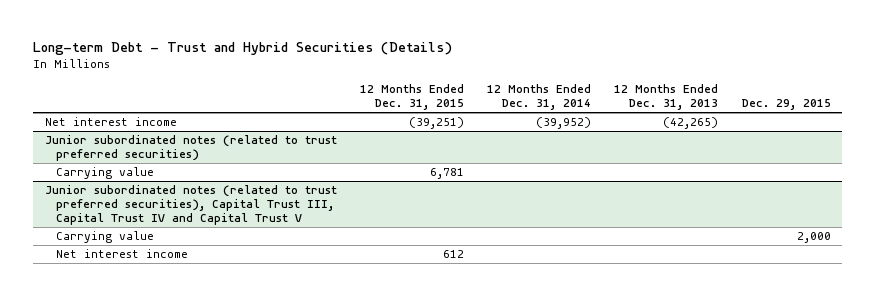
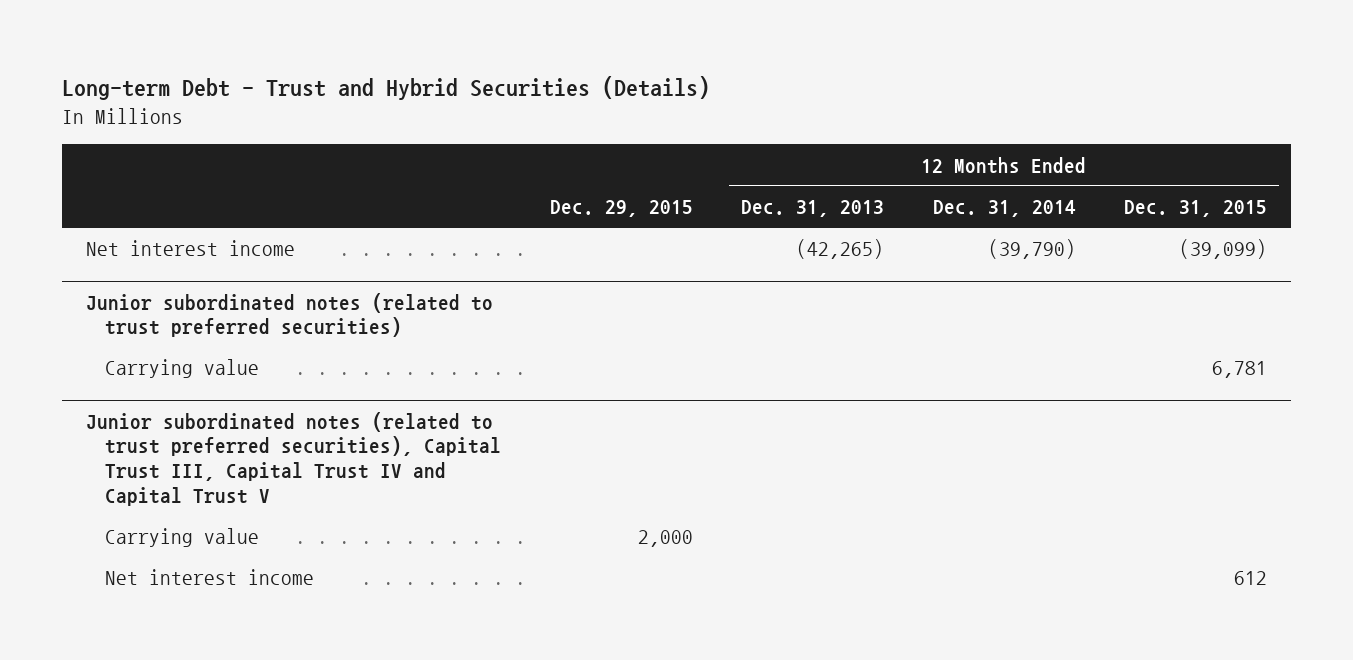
- | 12 Months Ended Dec. 31, 2015 | 12 Months Ended Dec. 31, 2014 | 12 Months Ended Dec. 31, 2013 | Dec. 29, 2015
+ | Dec. 29, 2015 | 12 Months Ended Dec. 31, 2013 | 12 Months Ended Dec. 31, 2014 | 12 Months Ended Dec. 31, 2015
- Net interest income | (39,251) | (39,952) | (42,265) |
+ Net interest income | | (42,265) | (39,790) | (39,099)

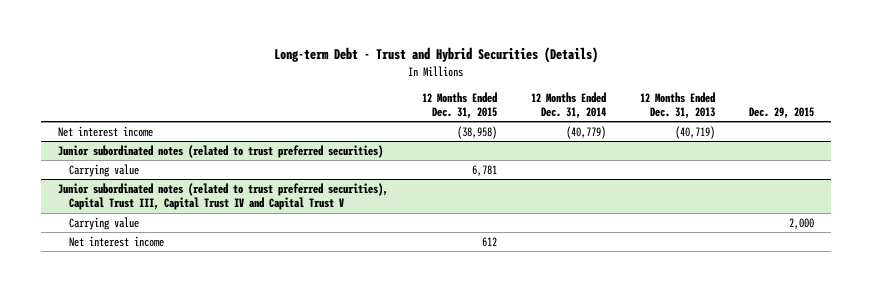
- | Dec. 29, 2015 | 12 Months Ended Dec. 31, 2013 | 12 Months Ended Dec. 31, 2014 | 12 Months Ended Dec. 31, 2015
+ | 12 Months Ended Dec. 31, 2015 | 12 Months Ended Dec. 31, 2014 | 12 Months Ended Dec. 31, 2013 | Dec. 29, 2015
- Net interest income | | (42,265) | (39,790) | (39,099)
+ Net interest income | (38,958) | (40,779) | (40,719) |

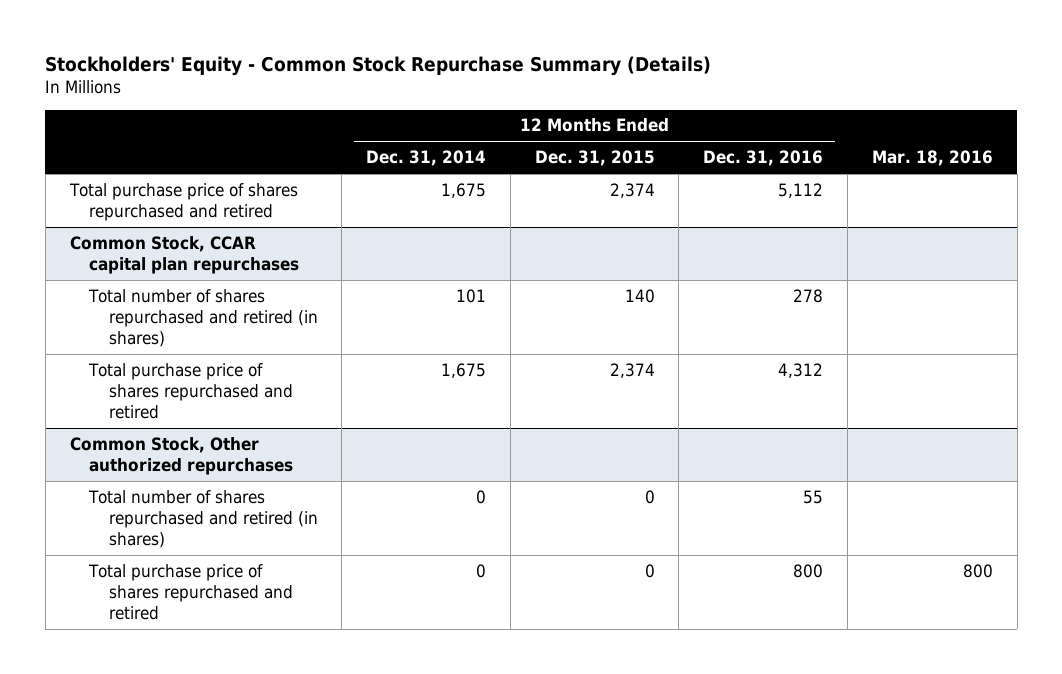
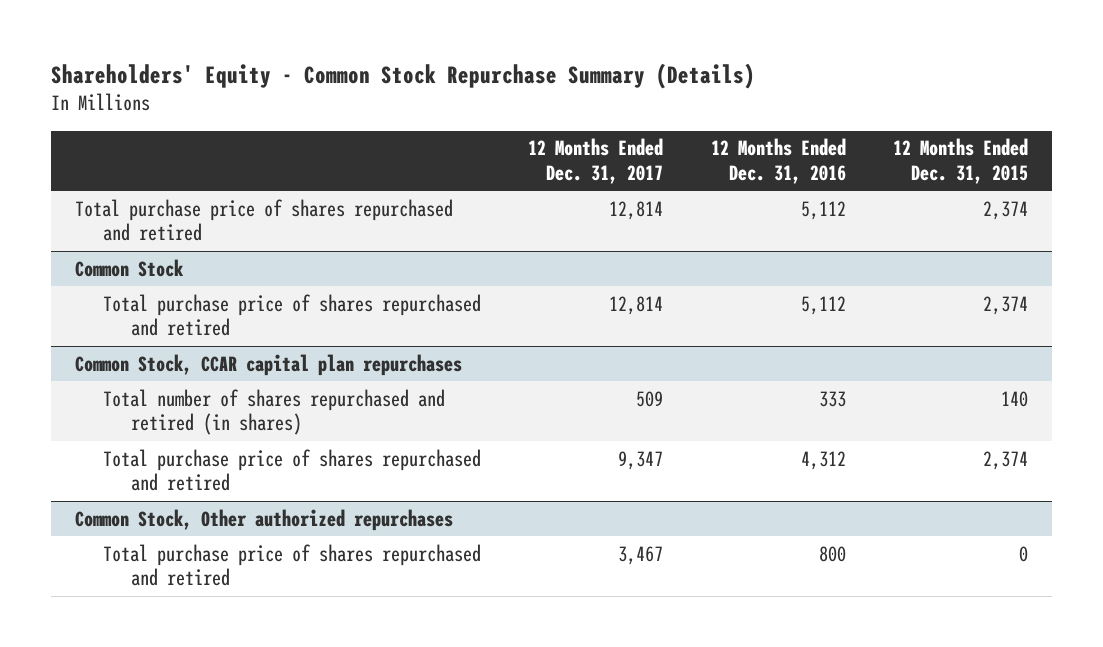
- Stockholders' Equity - Common Stock Repurchase Summary (Details)
+ Shareholders' Equity - Common Stock Repurchase Summary (Details)
- | 12 Months Ended Dec. 31, 2014 | 12 Months Ended Dec. 31, 2015 | 12 Months Ended Dec. 31, 2016 | Mar. 18, 2016
+ | 12 Months Ended Dec. 31, 2017 | 12 Months Ended Dec. 31, 2016 | 12 Months Ended Dec. 31, 2015
+ Common Stock
+ Total purchase price of shares repurchased and retired | 12,814 | 5,112 | 2,374
@ Common Stock, CCAR capital plan repurchases
- Total number of shares repurchased and retired (in shares) | 101 | 140 | 278 |
+ Total number of shares repurchased and retired (in shares) | 509 | 333 | 140
@ Common Stock, Other authorized repurchases
- Total number of shares repurchased and retired (in shares) | 0 | 0 | 55 |

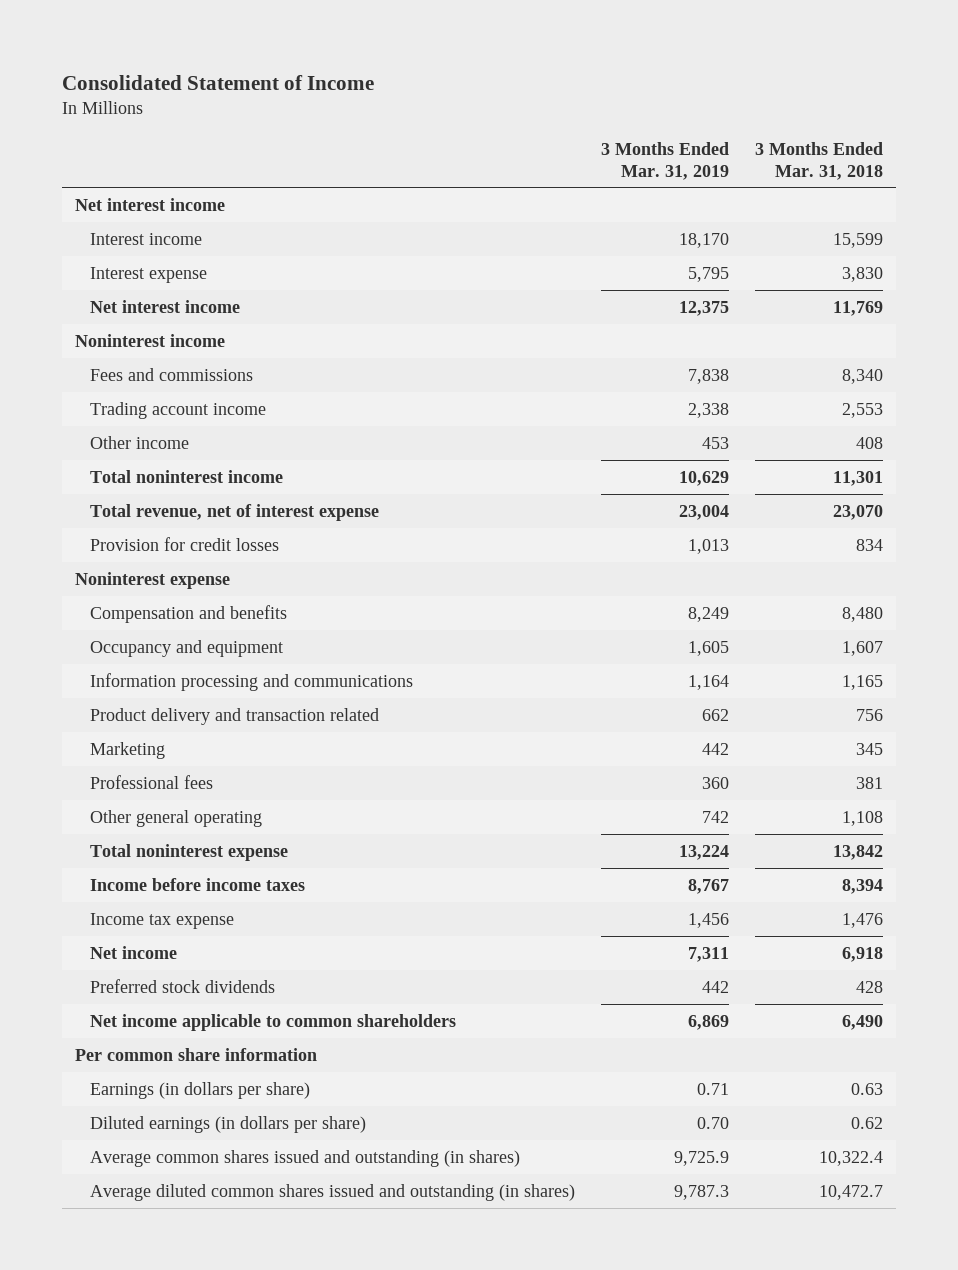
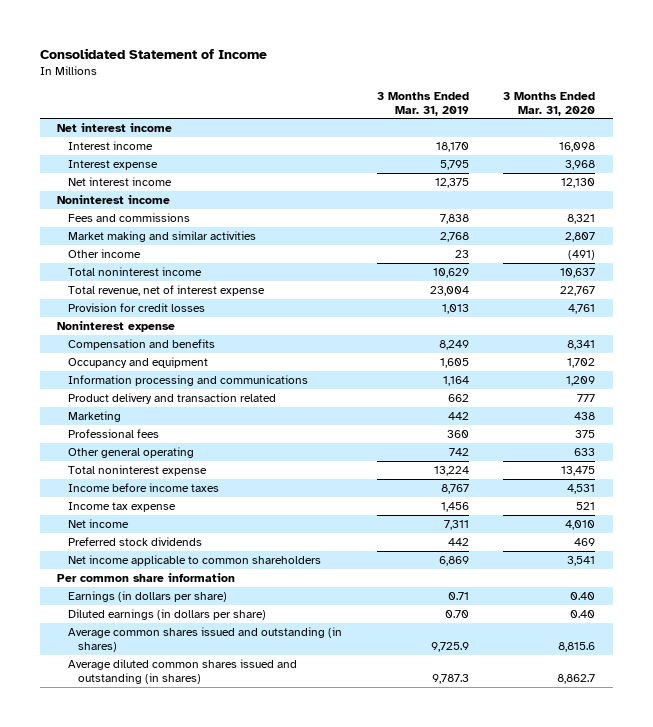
- | 3 Months Ended Mar. 31, 2019 | 3 Months Ended Mar. 31, 2018
+ | 3 Months Ended Mar. 31, 2019 | 3 Months Ended Mar. 31, 2020
- Trading account income | 2,338 | 2,553
- Other income | 453 | 408
+ Market making and similar activities | 2,768 | 2,807
+ Other income | 23 | (491)

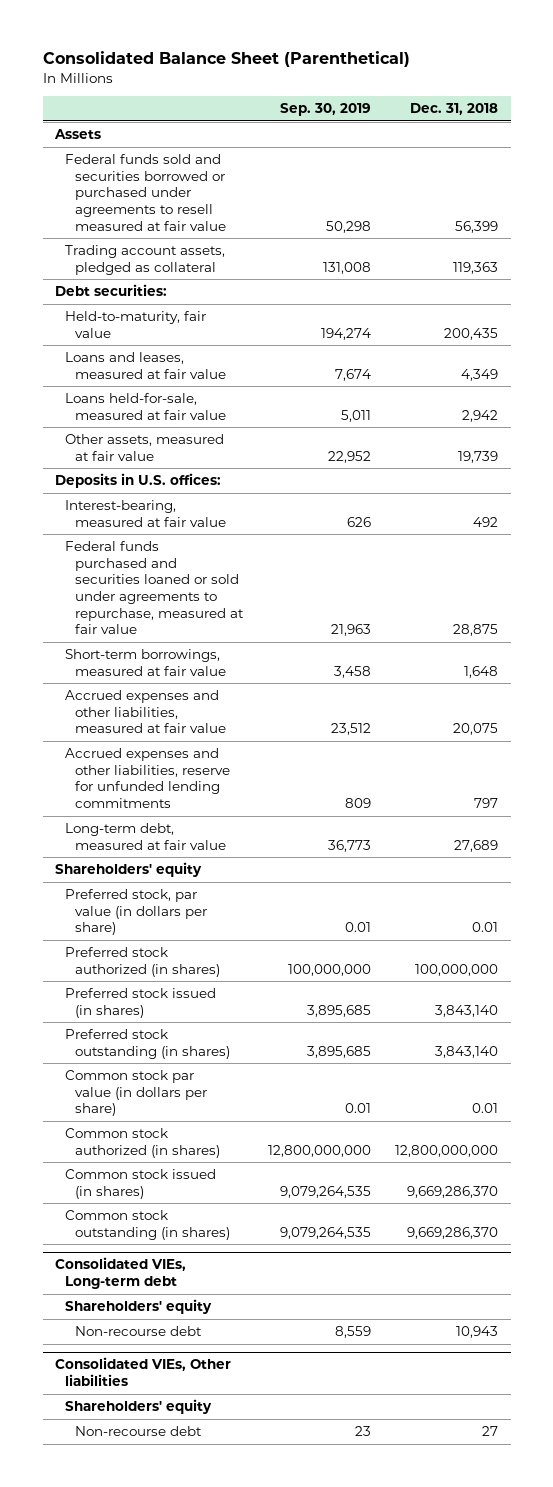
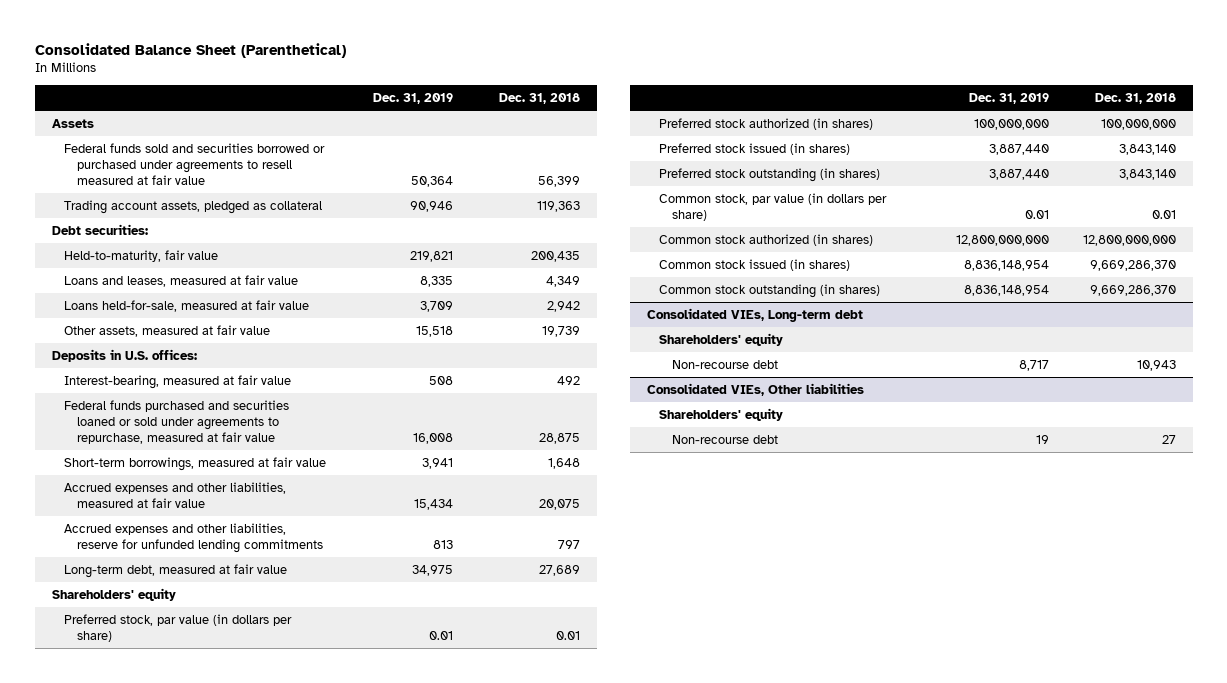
- | Sep. 30, 2019 | Dec. 31, 2018
+ | Dec. 31, 2019 | Dec. 31, 2018
- Common stock par value (in dollars per share) | 0.01 | 0.01
+ Common stock, par value (in dollars per share) | 0.01 | 0.01

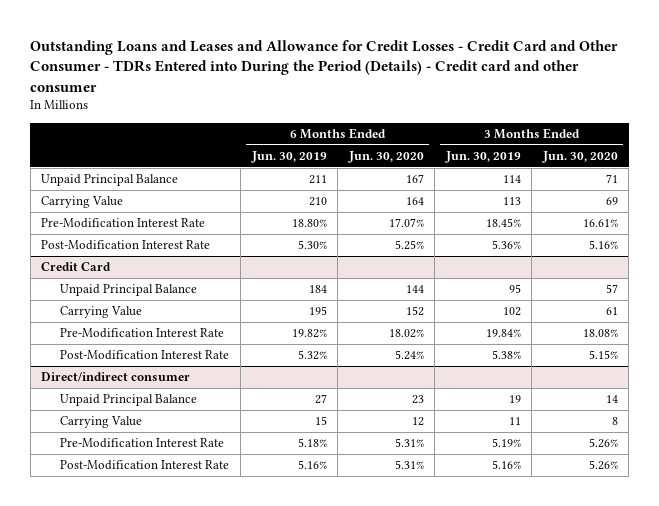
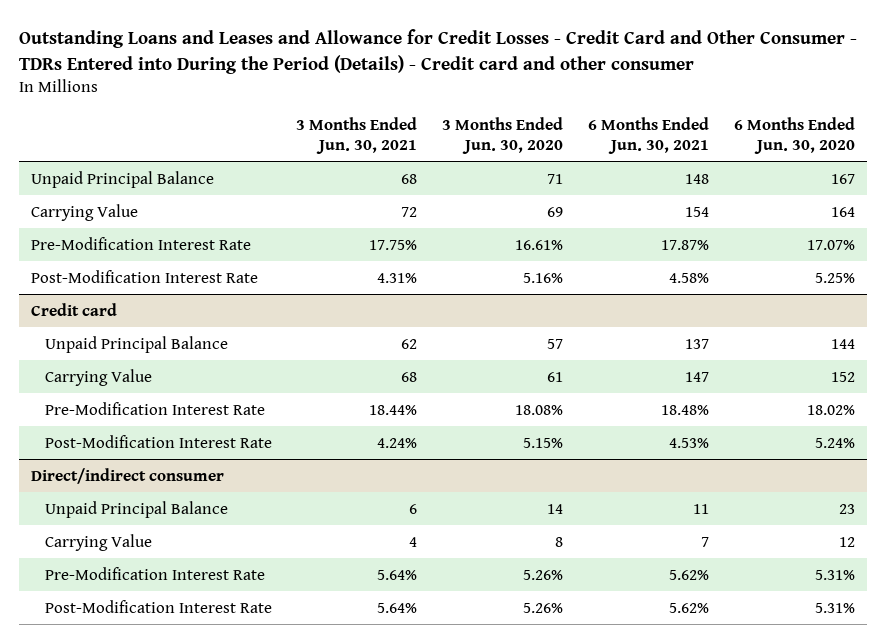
- | 6 Months Ended Jun. 30, 2019 | 6 Months Ended Jun. 30, 2020 | 3 Months Ended Jun. 30, 2019 | 3 Months Ended Jun. 30, 2020
+ | 3 Months Ended Jun. 30, 2021 | 3 Months Ended Jun. 30, 2020 | 6 Months Ended Jun. 30, 2021 | 6 Months Ended Jun. 30, 2020
- Credit Card
+ Credit card

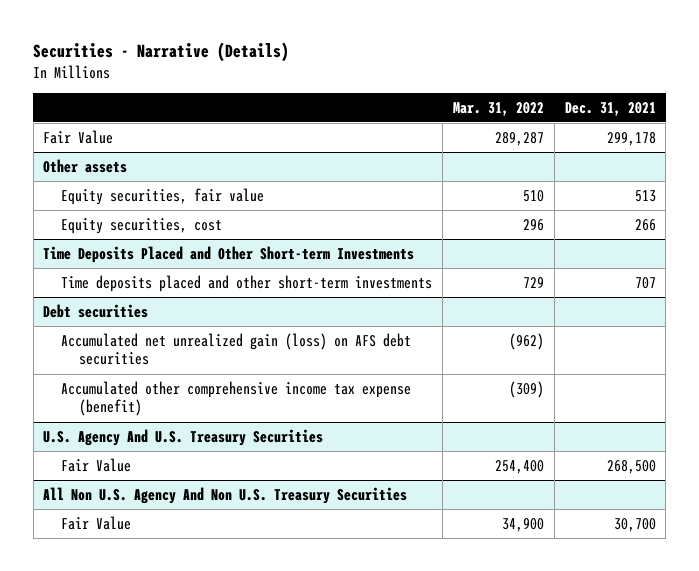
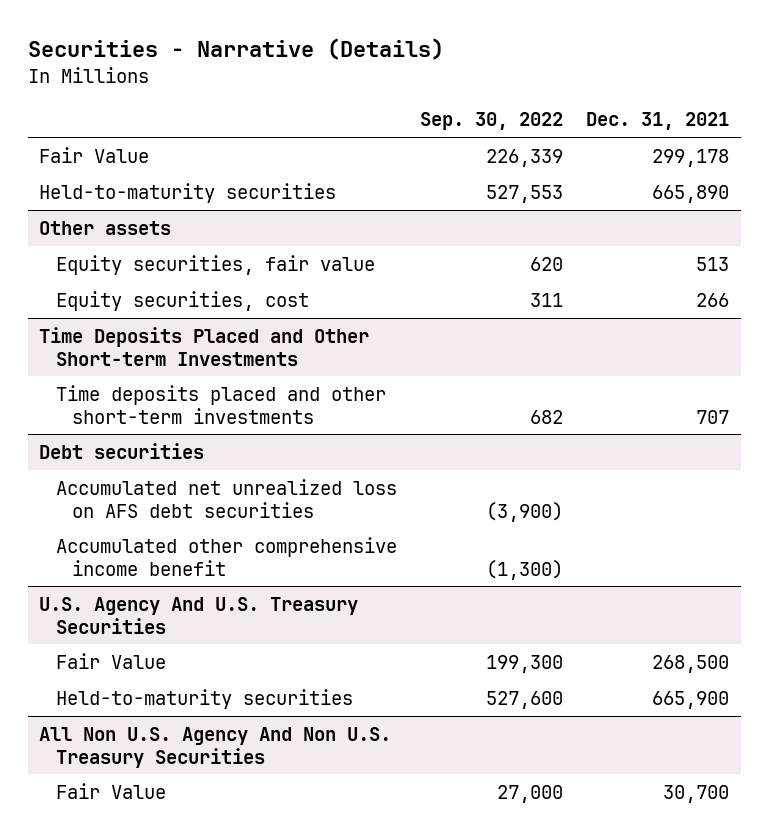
- | Mar. 31, 2022 | Dec. 31, 2021
+ | Sep. 30, 2022 | Dec. 31, 2021
+ Held-to-maturity securities | 527,553 | 665,890
@ Debt securities
- Accumulated net unrealized gain (loss) on AFS debt securities | (962) |
- Accumulated other comprehensive income tax expense (benefit) | (309) |
+ Accumulated net unrealized loss on AFS debt securities | (3,900) |
+ Accumulated other comprehensive income benefit | (1,300) |
@ U.S. Agency And U.S. Treasury Securities
+ Held-to-maturity securities | 527,600 | 665,900

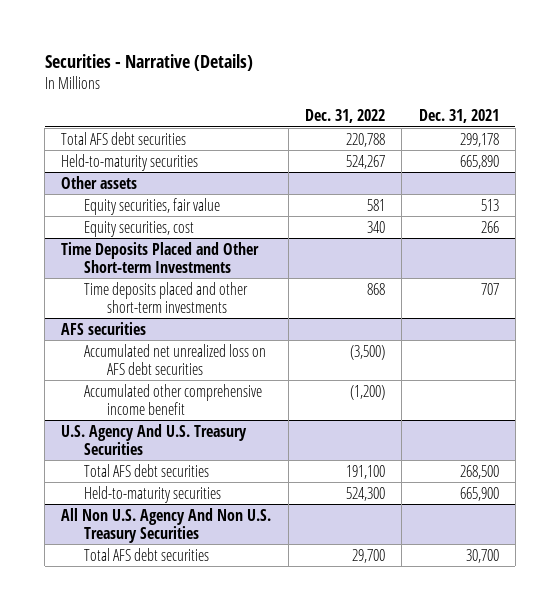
- | Sep. 30, 2022 | Dec. 31, 2021
+ | Dec. 31, 2022 | Dec. 31, 2021
- Fair Value | 226,339 | 299,178
+ Total AFS debt securities | 220,788 | 299,178
- Debt securities
+ AFS securities
@ U.S. Agency And U.S. Treasury Securities
- Fair Value | 199,300 | 268,500
+ Total AFS debt securities | 191,100 | 268,500
@ All Non U.S. Agency And Non U.S. Treasury Securities
- Fair Value | 27,000 | 30,700
+ Total AFS debt securities | 29,700 | 30,700

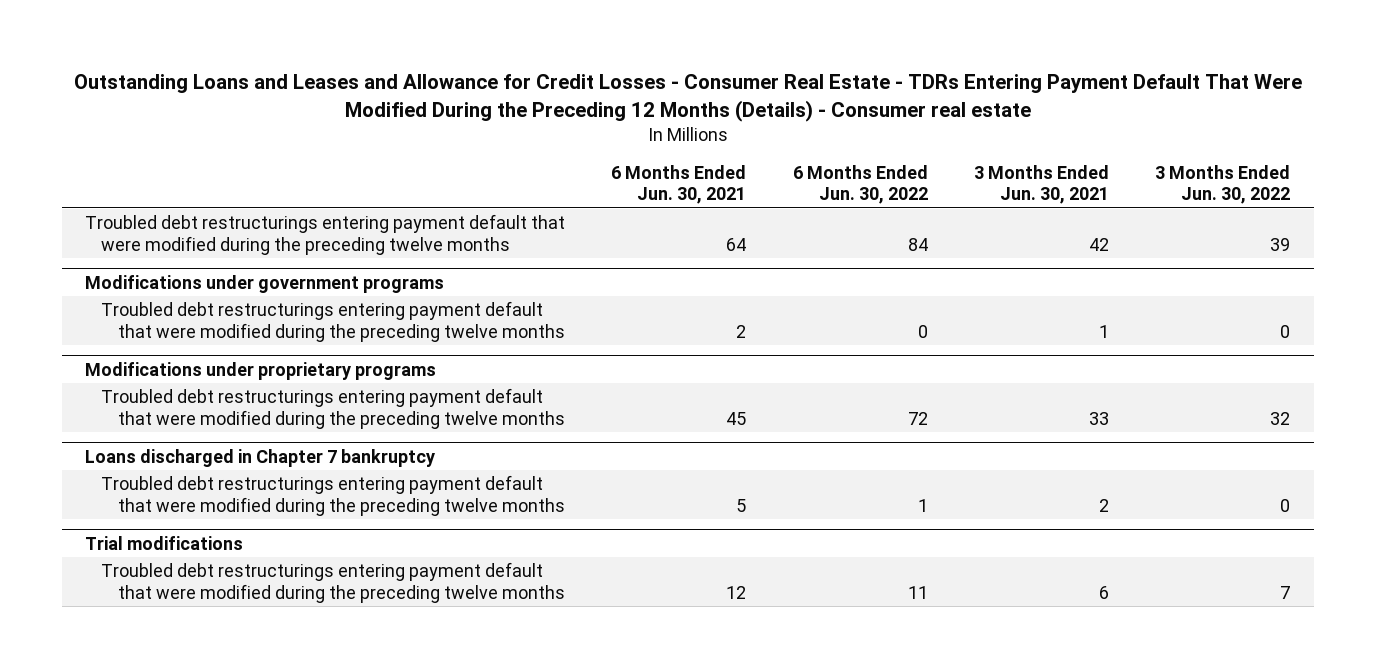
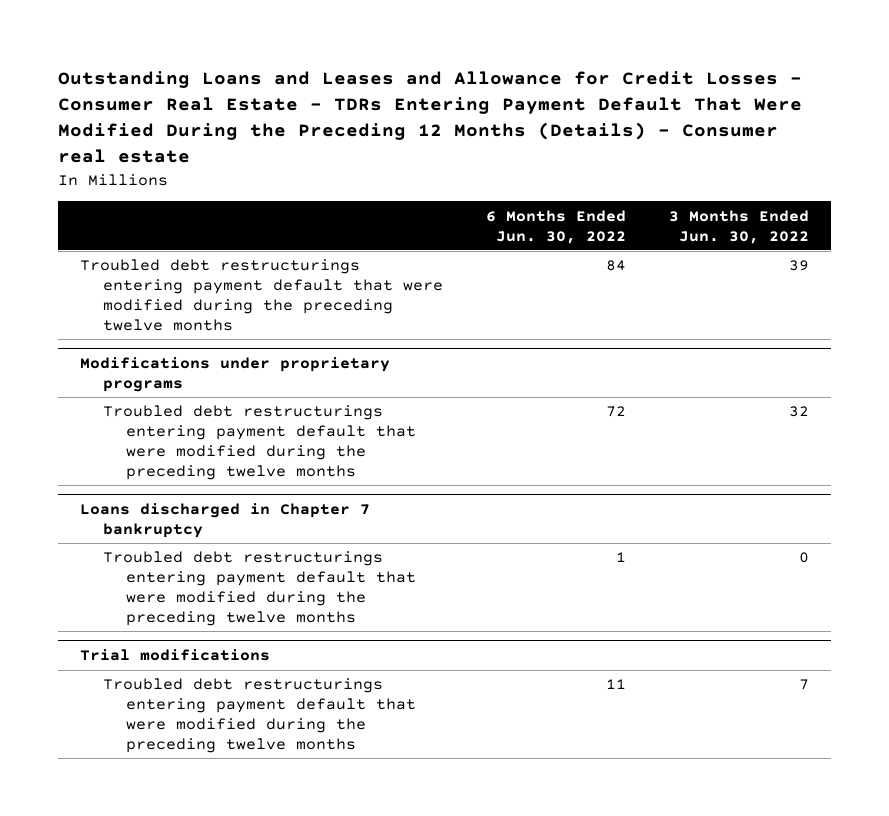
- | 6 Months Ended Jun. 30, 2021 | 6 Months Ended Jun. 30, 2022 | 3 Months Ended Jun. 30, 2021 | 3 Months Ended Jun. 30, 2022
+ | 6 Months Ended Jun. 30, 2022 | 3 Months Ended Jun. 30, 2022
- Modifications under government programs
- Troubled debt restructurings entering payment default that were modified during the preceding twelve months | 2 | 0 | 1 | 0

